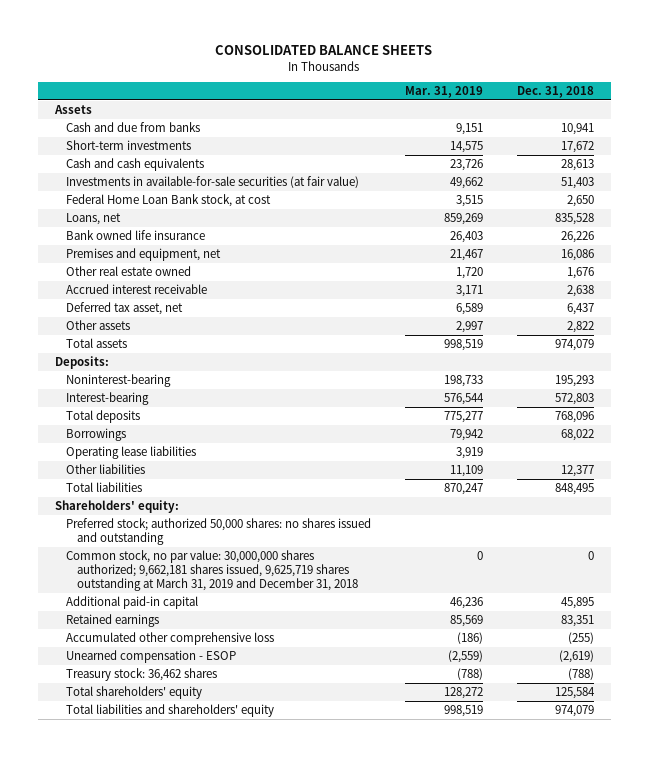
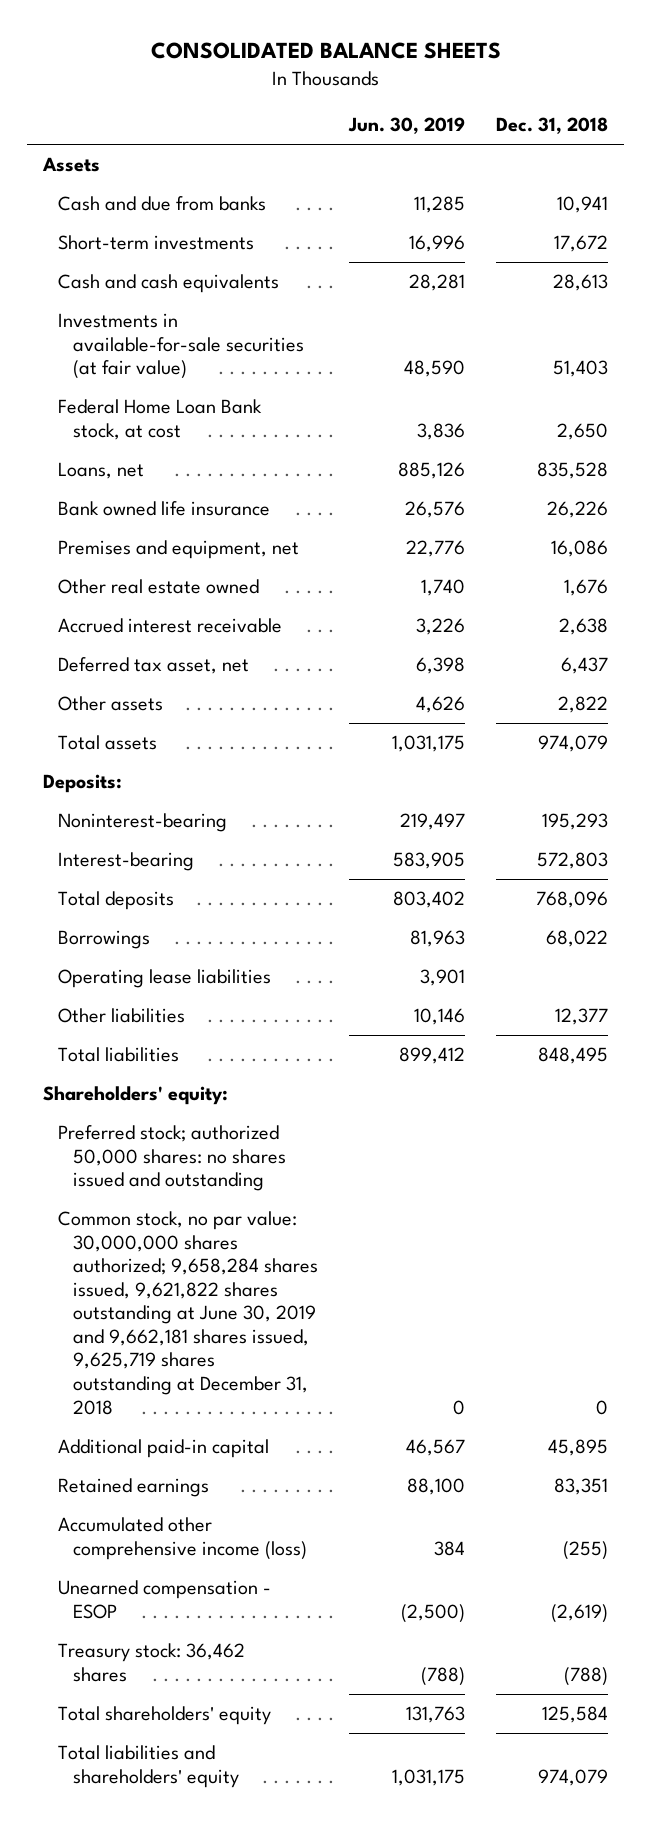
- | Mar. 31, 2019 | Dec. 31, 2018
+ | Jun. 30, 2019 | Dec. 31, 2018
- Common stock, no par value: 30,000,000 shares authorized; 9,662,181 shares issued, 9,625,719 shares outstanding at March 31, 2019 and December 31, 2018 | 0 | 0
+ Common stock, no par value: 30,000,000 shares authorized; 9,658,284 shares issued, 9,621,822 shares outstanding at June 30, 2019 and 9,662,181 shares issued, 9,625,719 shares outstanding at December 31, 2018 | 0 | 0
- Accumulated other comprehensive loss | (186) | (255)
+ Accumulated other comprehensive income (loss) | 384 | (255)

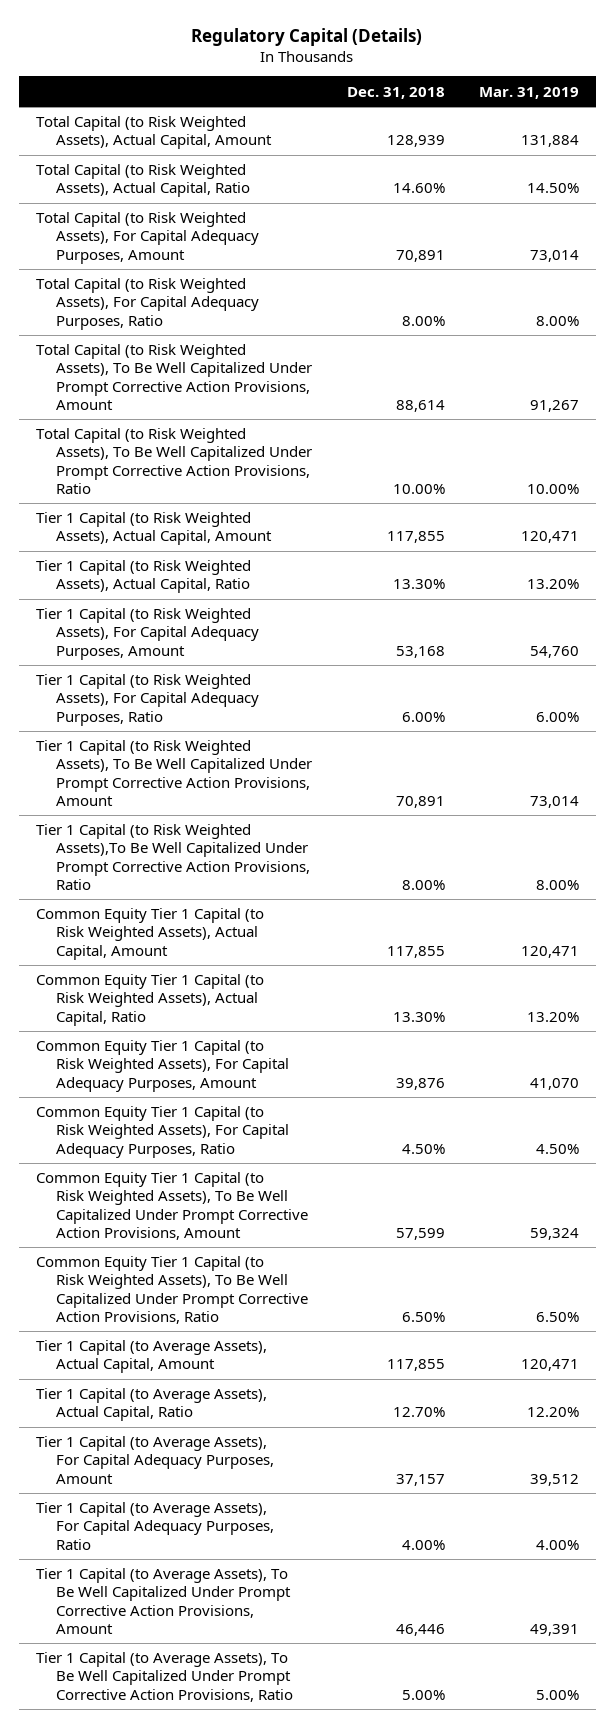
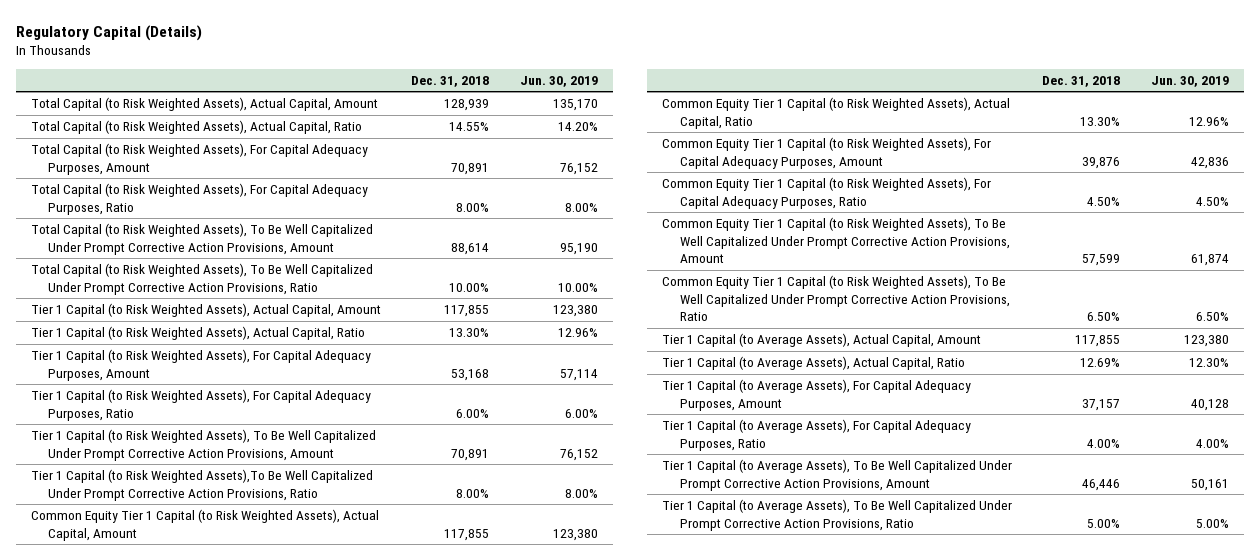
- | Dec. 31, 2018 | Mar. 31, 2019
+ | Dec. 31, 2018 | Jun. 30, 2019
- Total Capital (to Risk Weighted Assets), Actual Capital, Ratio | 14.60% | 14.50%
+ Total Capital (to Risk Weighted Assets), Actual Capital, Ratio | 14.55% | 14.20%
- Tier 1 Capital (to Average Assets), Actual Capital, Ratio | 12.70% | 12.20%
+ Tier 1 Capital (to Average Assets), Actual Capital, Ratio | 12.69% | 12.30%

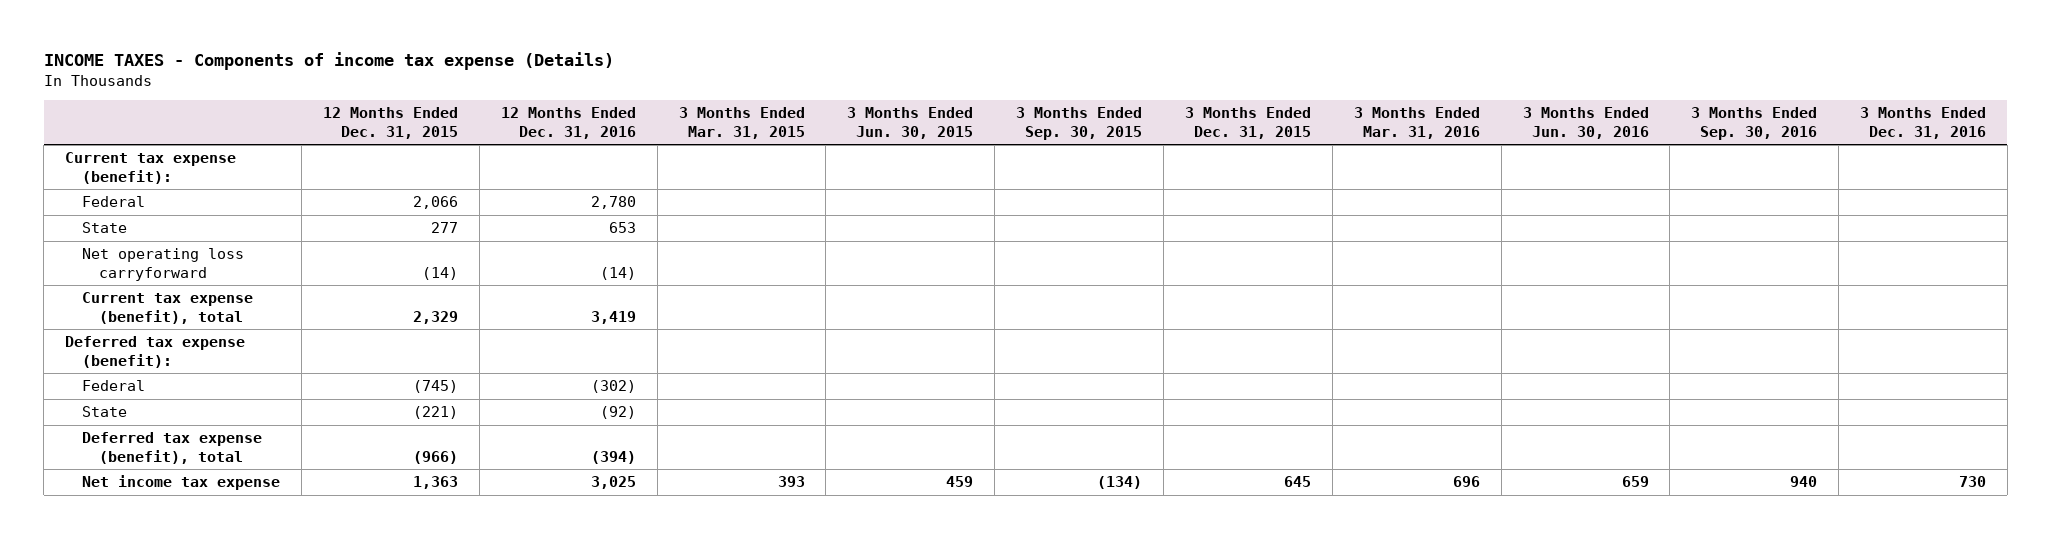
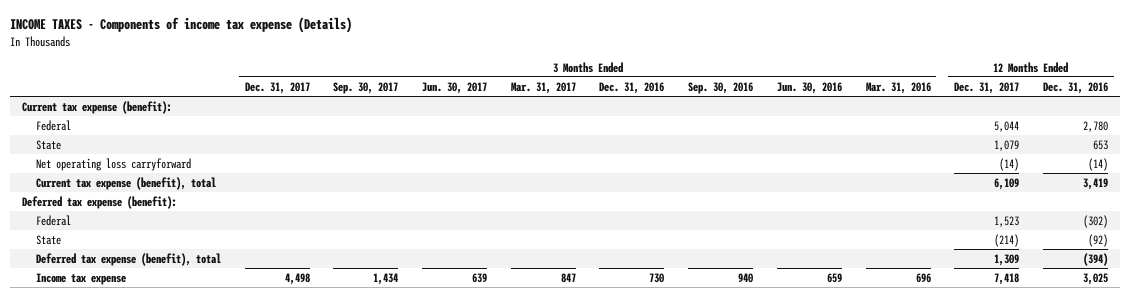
- | 12 Months Ended Dec. 31, 2015 | 12 Months Ended Dec. 31, 2016 | 3 Months Ended Mar. 31, 2015 | 3 Months Ended Jun. 30, 2015 | 3 Months Ended Sep. 30, 2015 | 3 Months Ended Dec. 31, 2015 | 3 Months Ended Mar. 31, 2016 | 3 Months Ended Jun. 30, 2016 | 3 Months Ended Sep. 30, 2016 | 3 Months Ended Dec. 31, 2016
+ | 3 Months Ended Dec. 31, 2017 | 3 Months Ended Sep. 30, 2017 | 3 Months Ended Jun. 30, 2017 | 3 Months Ended Mar. 31, 2017 | 3 Months Ended Dec. 31, 2016 | 3 Months Ended Sep. 30, 2016 | 3 Months Ended Jun. 30, 2016 | 3 Months Ended Mar. 31, 2016 | 12 Months Ended Dec. 31, 2017 | 12 Months Ended Dec. 31, 2016
- Net income tax expense | 1,363 | 3,025 | 393 | 459 | (134) | 645 | 696 | 659 | 940 | 730
+ Income tax expense | 4,498 | 1,434 | 639 | 847 | 730 | 940 | 659 | 696 | 7,418 | 3,025

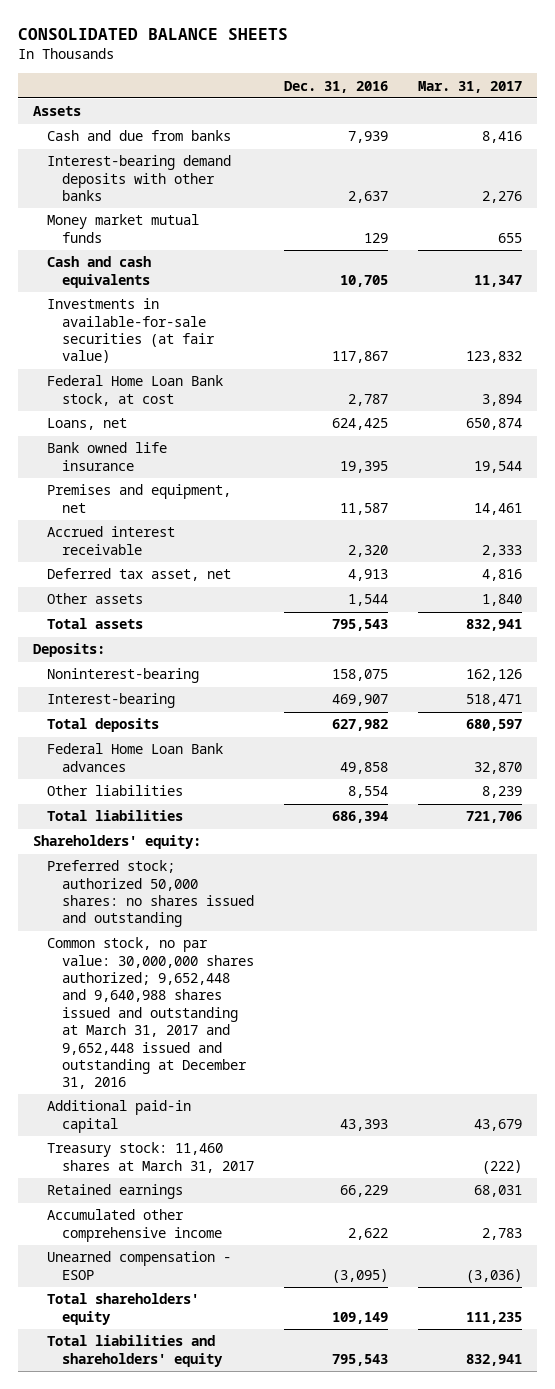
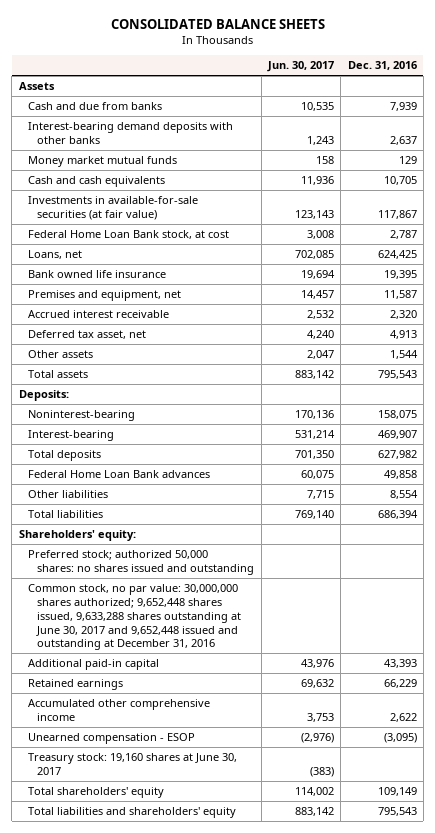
- | Dec. 31, 2016 | Mar. 31, 2017
+ | Jun. 30, 2017 | Dec. 31, 2016
- Common stock, no par value: 30,000,000 shares authorized; 9,652,448 and 9,640,988 shares issued and outstanding at March 31, 2017 and 9,652,448 issued and outstanding at December 31, 2016
+ Common stock, no par value: 30,000,000 shares authorized; 9,652,448 shares issued, 9,633,288 shares outstanding at June 30, 2017 and 9,652,448 issued and outstanding at December 31, 2016
- Treasury stock: 11,460 shares at March 31, 2017 | | (222)
+ Treasury stock: 19,160 shares at June 30, 2017 | (383) |

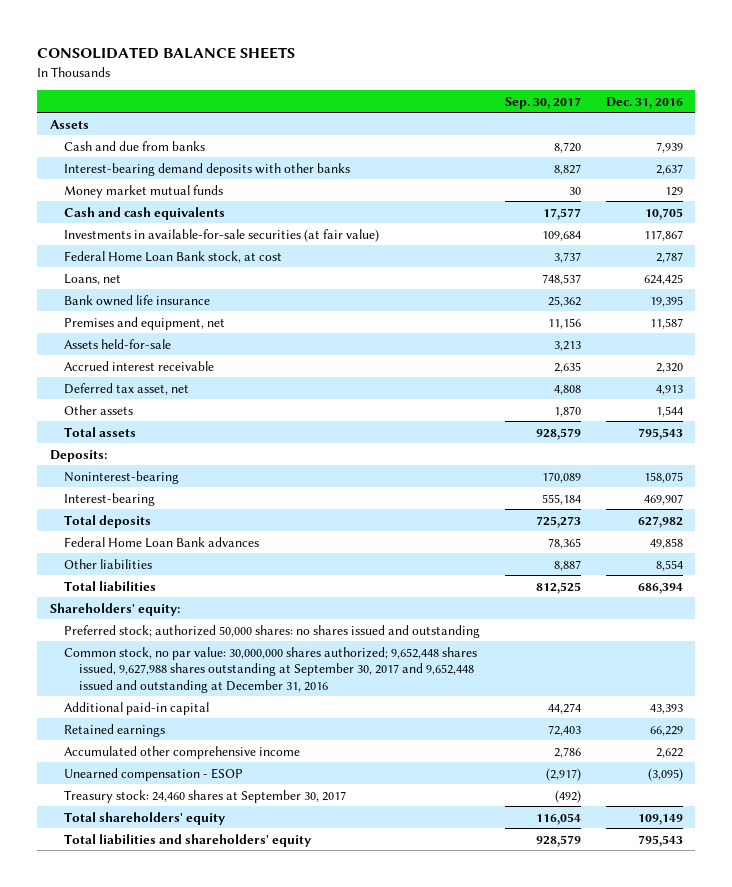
- | Jun. 30, 2017 | Dec. 31, 2016
+ | Sep. 30, 2017 | Dec. 31, 2016
+ Assets held-for-sale | 3,213 |
- Common stock, no par value: 30,000,000 shares authorized; 9,652,448 shares issued, 9,633,288 shares outstanding at June 30, 2017 and 9,652,448 issued and outstanding at December 31, 2016
+ Common stock, no par value: 30,000,000 shares authorized; 9,652,448 shares issued, 9,627,988 shares outstanding at September 30, 2017 and 9,652,448 issued and outstanding at December 31, 2016
- Treasury stock: 19,160 shares at June 30, 2017 | (383) |
+ Treasury stock: 24,460 shares at September 30, 2017 | (492) |

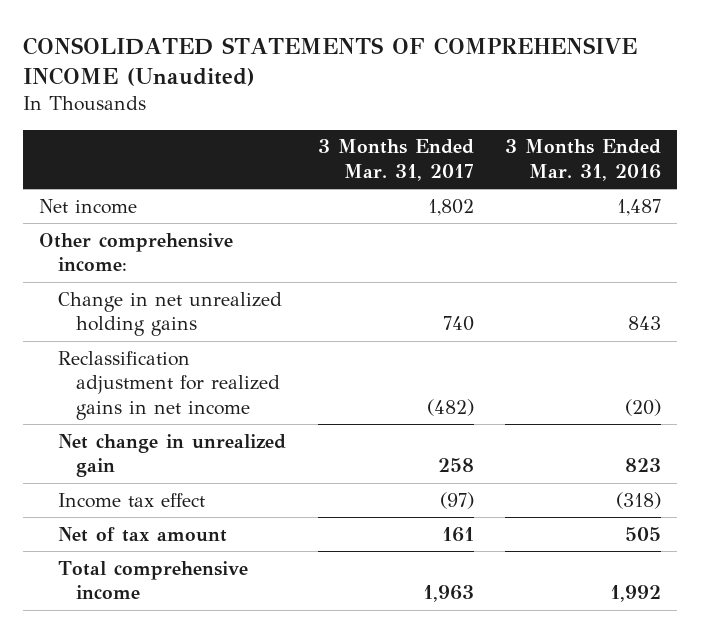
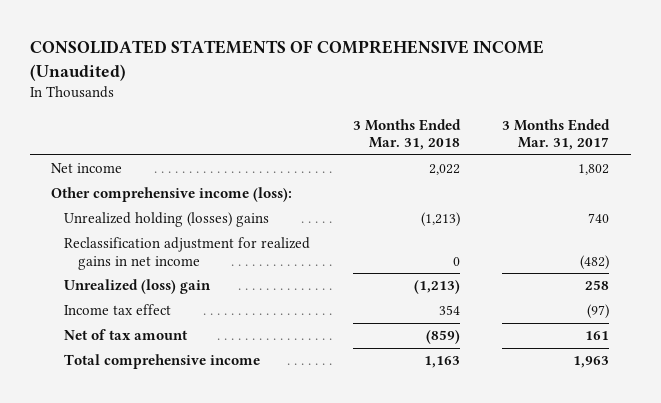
- | 3 Months Ended Mar. 31, 2017 | 3 Months Ended Mar. 31, 2016
+ | 3 Months Ended Mar. 31, 2018 | 3 Months Ended Mar. 31, 2017
- Other comprehensive income:
- Change in net unrealized holding gains | 740 | 843
+ Other comprehensive income (loss):
+ Unrealized holding (losses) gains | (1,213) | 740
- Net change in unrealized gain | 258 | 823
+ Unrealized (loss) gain | (1,213) | 258

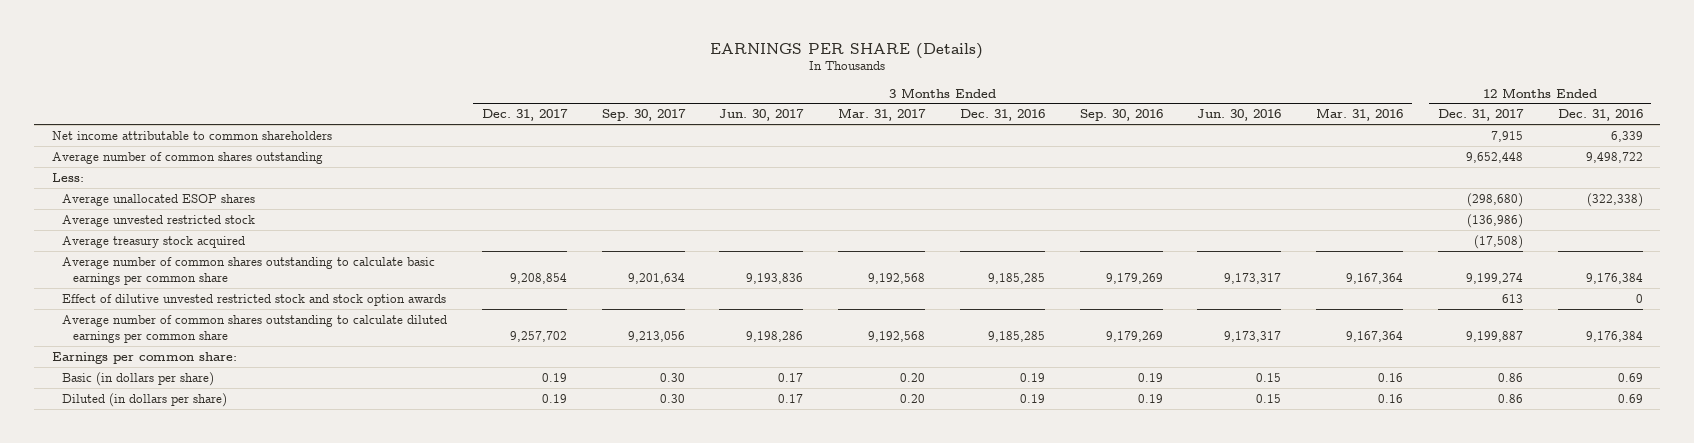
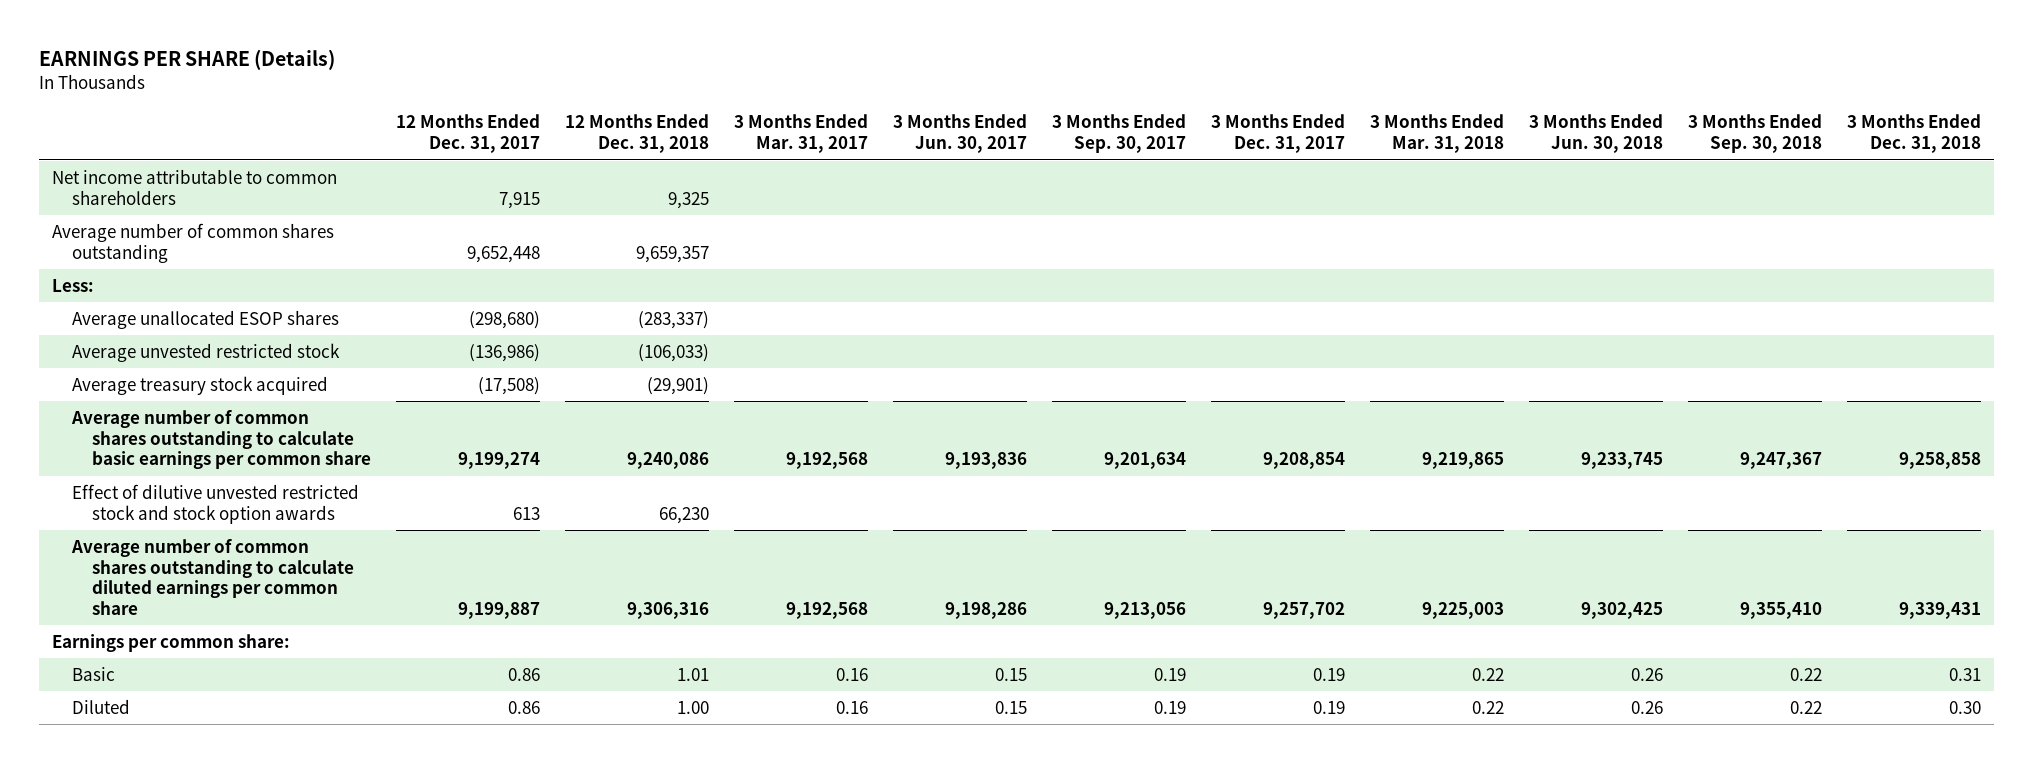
- | 3 Months Ended Dec. 31, 2017 | 3 Months Ended Sep. 30, 2017 | 3 Months Ended Jun. 30, 2017 | 3 Months Ended Mar. 31, 2017 | 3 Months Ended Dec. 31, 2016 | 3 Months Ended Sep. 30, 2016 | 3 Months Ended Jun. 30, 2016 | 3 Months Ended Mar. 31, 2016 | 12 Months Ended Dec. 31, 2017 | 12 Months Ended Dec. 31, 2016
+ | 12 Months Ended Dec. 31, 2017 | 12 Months Ended Dec. 31, 2018 | 3 Months Ended Mar. 31, 2017 | 3 Months Ended Jun. 30, 2017 | 3 Months Ended Sep. 30, 2017 | 3 Months Ended Dec. 31, 2017 | 3 Months Ended Mar. 31, 2018 | 3 Months Ended Jun. 30, 2018 | 3 Months Ended Sep. 30, 2018 | 3 Months Ended Dec. 31, 2018
- Basic (in dollars per share) | 0.19 | 0.30 | 0.17 | 0.20 | 0.19 | 0.19 | 0.15 | 0.16 | 0.86 | 0.69
- Diluted (in dollars per share) | 0.19 | 0.30 | 0.17 | 0.20 | 0.19 | 0.19 | 0.15 | 0.16 | 0.86 | 0.69
+ Basic | 0.86 | 1.01 | 0.16 | 0.15 | 0.19 | 0.19 | 0.22 | 0.26 | 0.22 | 0.31
+ Diluted | 0.86 | 1.00 | 0.16 | 0.15 | 0.19 | 0.19 | 0.22 | 0.26 | 0.22 | 0.30

